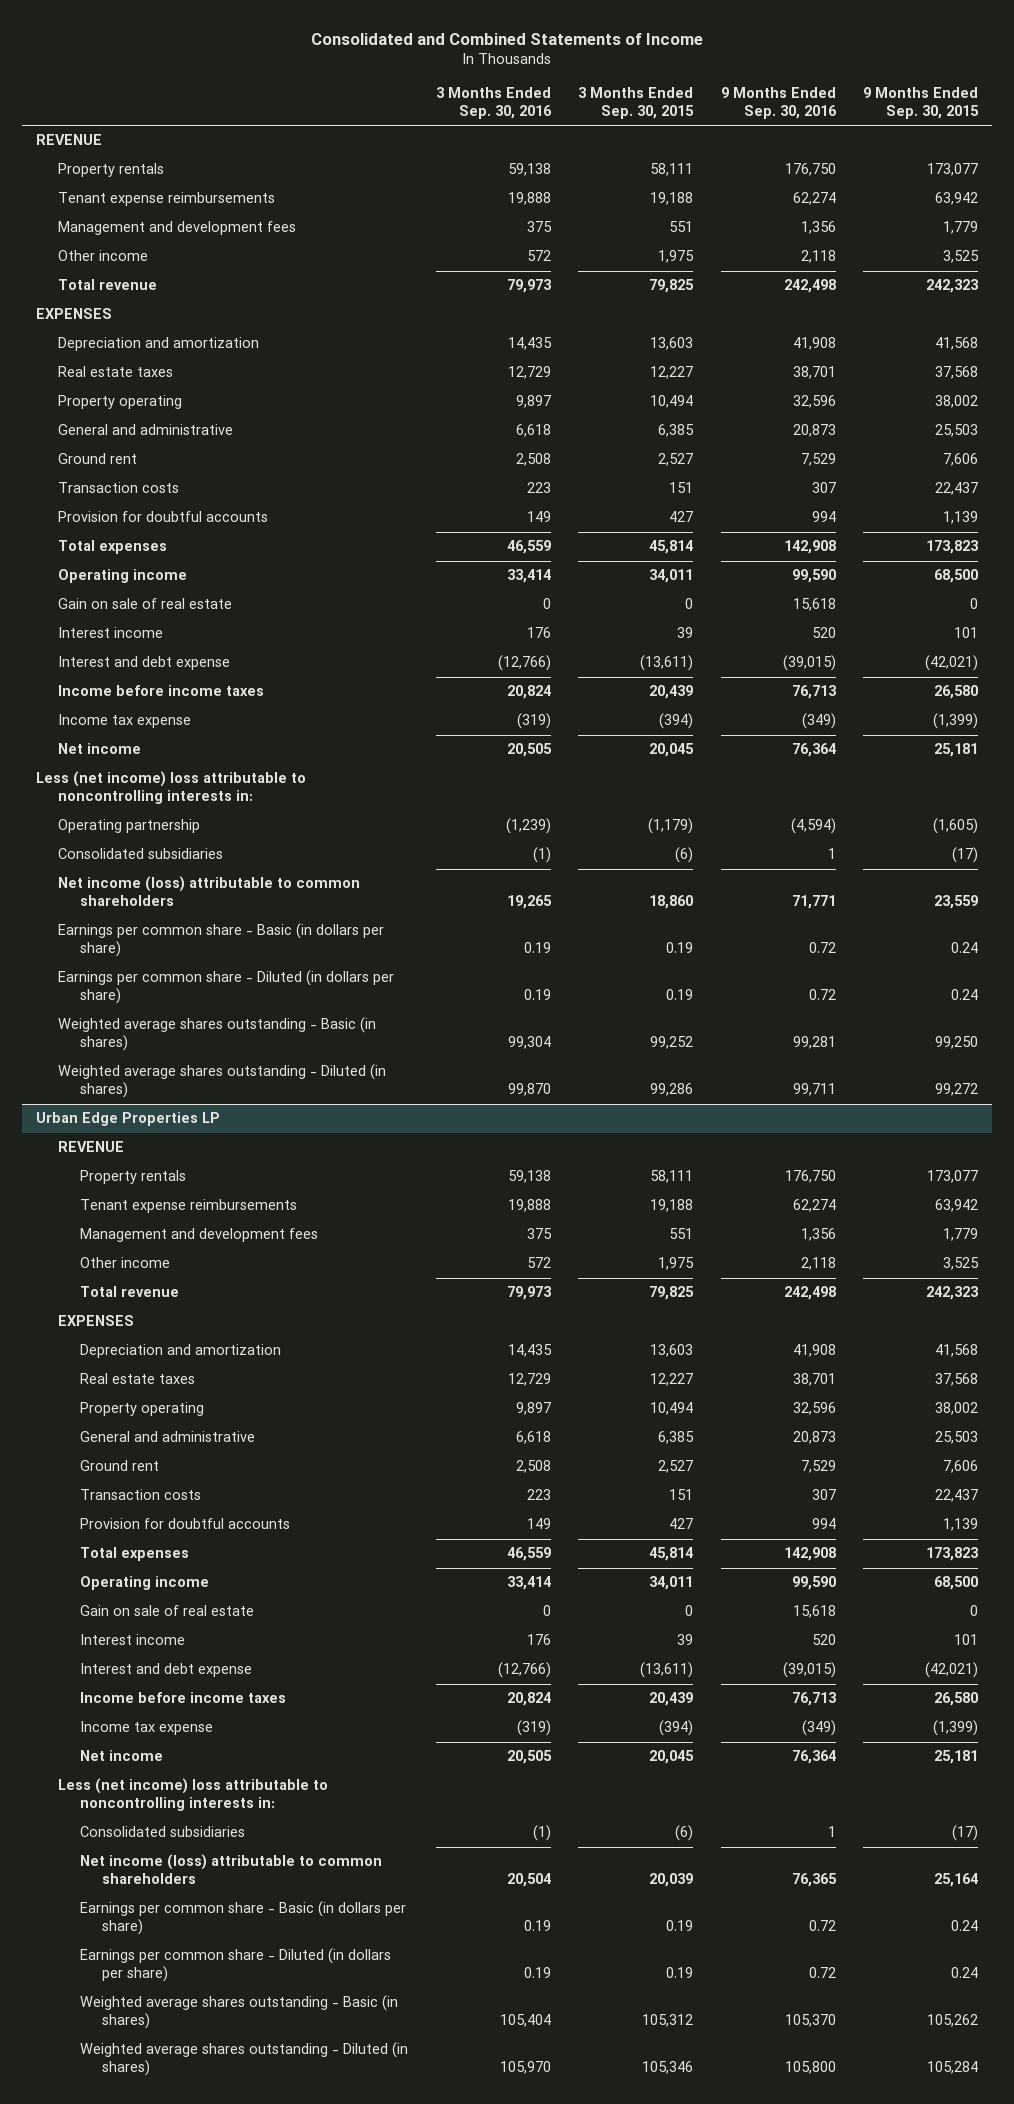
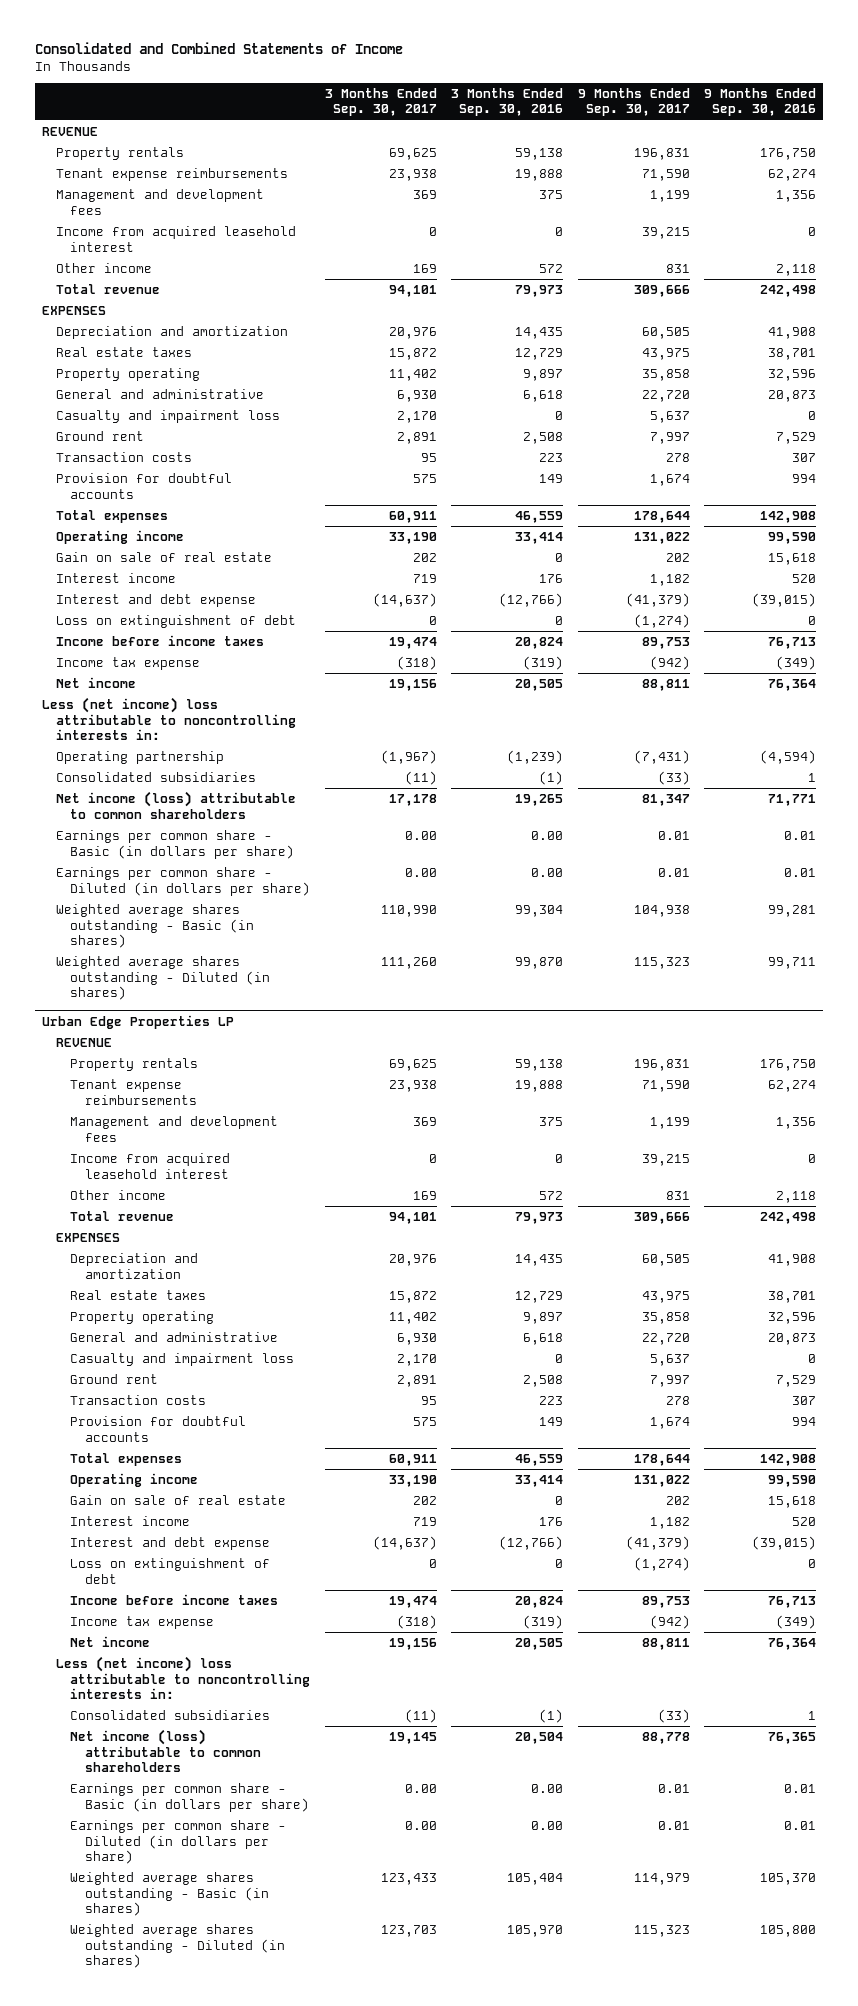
- | 3 Months Ended Sep. 30, 2016 | 3 Months Ended Sep. 30, 2015 | 9 Months Ended Sep. 30, 2016 | 9 Months Ended Sep. 30, 2015
+ | 3 Months Ended Sep. 30, 2017 | 3 Months Ended Sep. 30, 2016 | 9 Months Ended Sep. 30, 2017 | 9 Months Ended Sep. 30, 2016
+ Income from acquired leasehold interest | 0 | 0 | 39,215 | 0
+ Casualty and impairment loss | 2,170 | 0 | 5,637 | 0
+ Loss on extinguishment of debt | 0 | 0 | (1,274) | 0
- Earnings per common share - Basic (in dollars per share) | 0.19 | 0.19 | 0.72 | 0.24
- Earnings per common share - Diluted (in dollars per share) | 0.19 | 0.19 | 0.72 | 0.24
+ Earnings per common share - Basic (in dollars per share) | 0.00 | 0.00 | 0.01 | 0.01
+ Earnings per common share - Diluted (in dollars per share) | 0.00 | 0.00 | 0.01 | 0.01
@ Urban Edge Properties LP
+ Income from acquired leasehold interest | 0 | 0 | 39,215 | 0
+ Casualty and impairment loss | 2,170 | 0 | 5,637 | 0
+ Loss on extinguishment of debt | 0 | 0 | (1,274) | 0
- Earnings per common share - Basic (in dollars per share) | 0.19 | 0.19 | 0.72 | 0.24
- Earnings per common share - Diluted (in dollars per share) | 0.19 | 0.19 | 0.72 | 0.24
+ Earnings per common share - Basic (in dollars per share) | 0.00 | 0.00 | 0.01 | 0.01
+ Earnings per common share - Diluted (in dollars per share) | 0.00 | 0.00 | 0.01 | 0.01

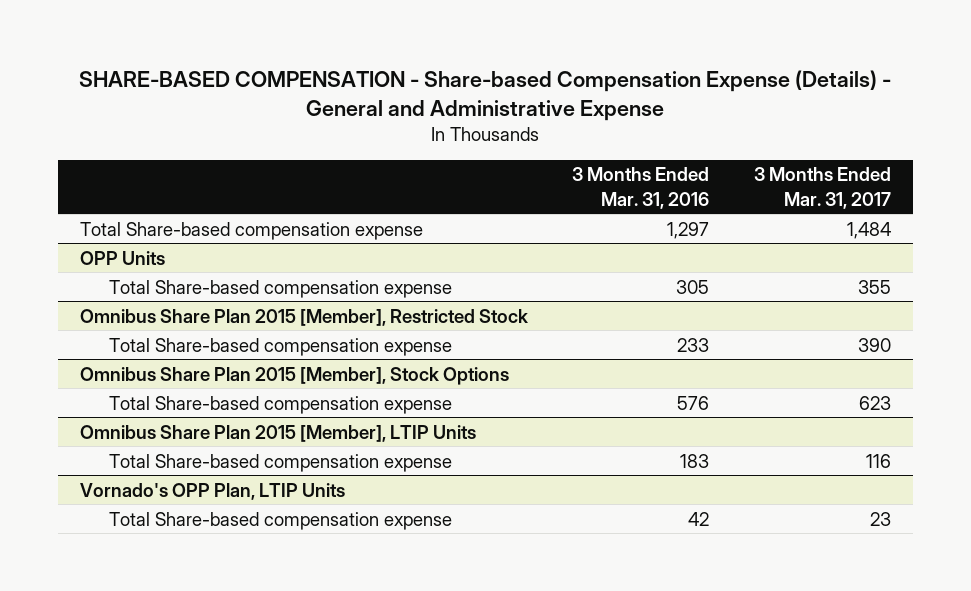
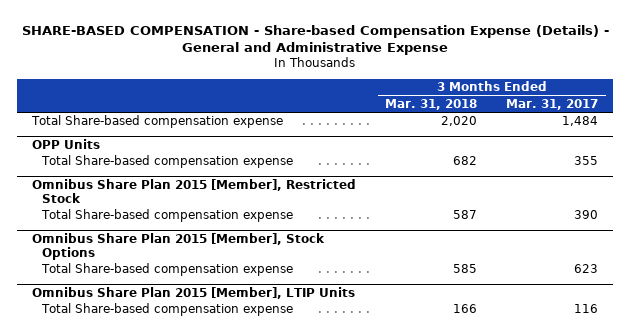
- | 3 Months Ended Mar. 31, 2016 | 3 Months Ended Mar. 31, 2017
+ | 3 Months Ended Mar. 31, 2018 | 3 Months Ended Mar. 31, 2017
- Vornado's OPP Plan, LTIP Units
- Total Share-based compensation expense | 42 | 23

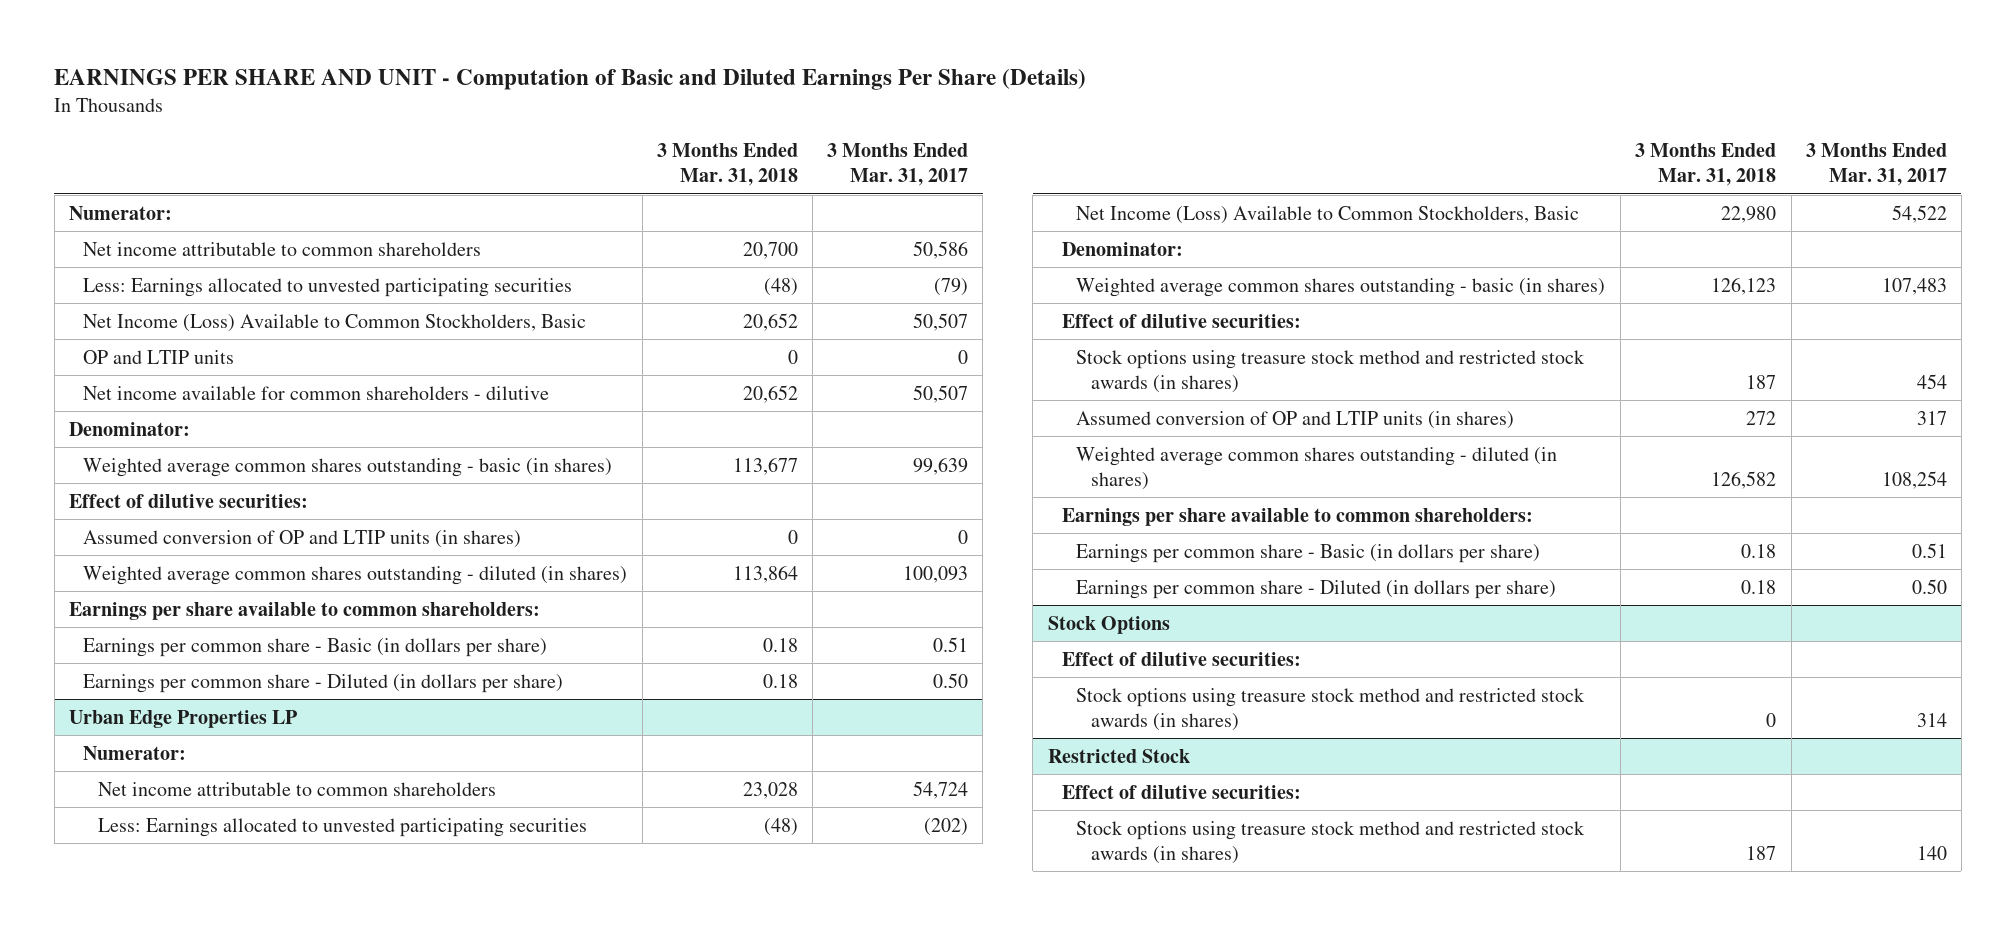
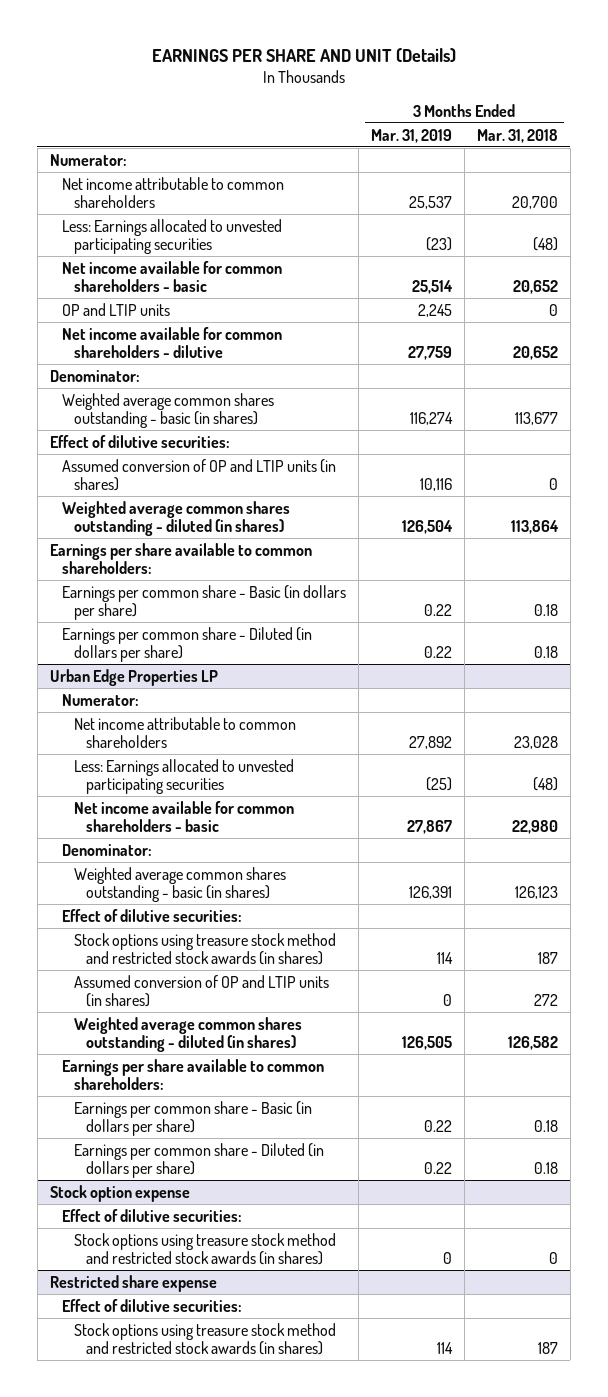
- EARNINGS PER SHARE AND UNIT - Computation of Basic and Diluted Earnings Per Share (Details)
+ EARNINGS PER SHARE AND UNIT (Details)
- | 3 Months Ended Mar. 31, 2018 | 3 Months Ended Mar. 31, 2017
+ | 3 Months Ended Mar. 31, 2019 | 3 Months Ended Mar. 31, 2018
- Net Income (Loss) Available to Common Stockholders, Basic | 20,652 | 50,507
+ Net income available for common shareholders - basic | 25,514 | 20,652
@ Urban Edge Properties LP
- Net Income (Loss) Available to Common Stockholders, Basic | 22,980 | 54,522
+ Net income available for common shareholders - basic | 27,867 | 22,980
- Stock Options
+ Stock option expense
- Restricted Stock
+ Restricted share expense

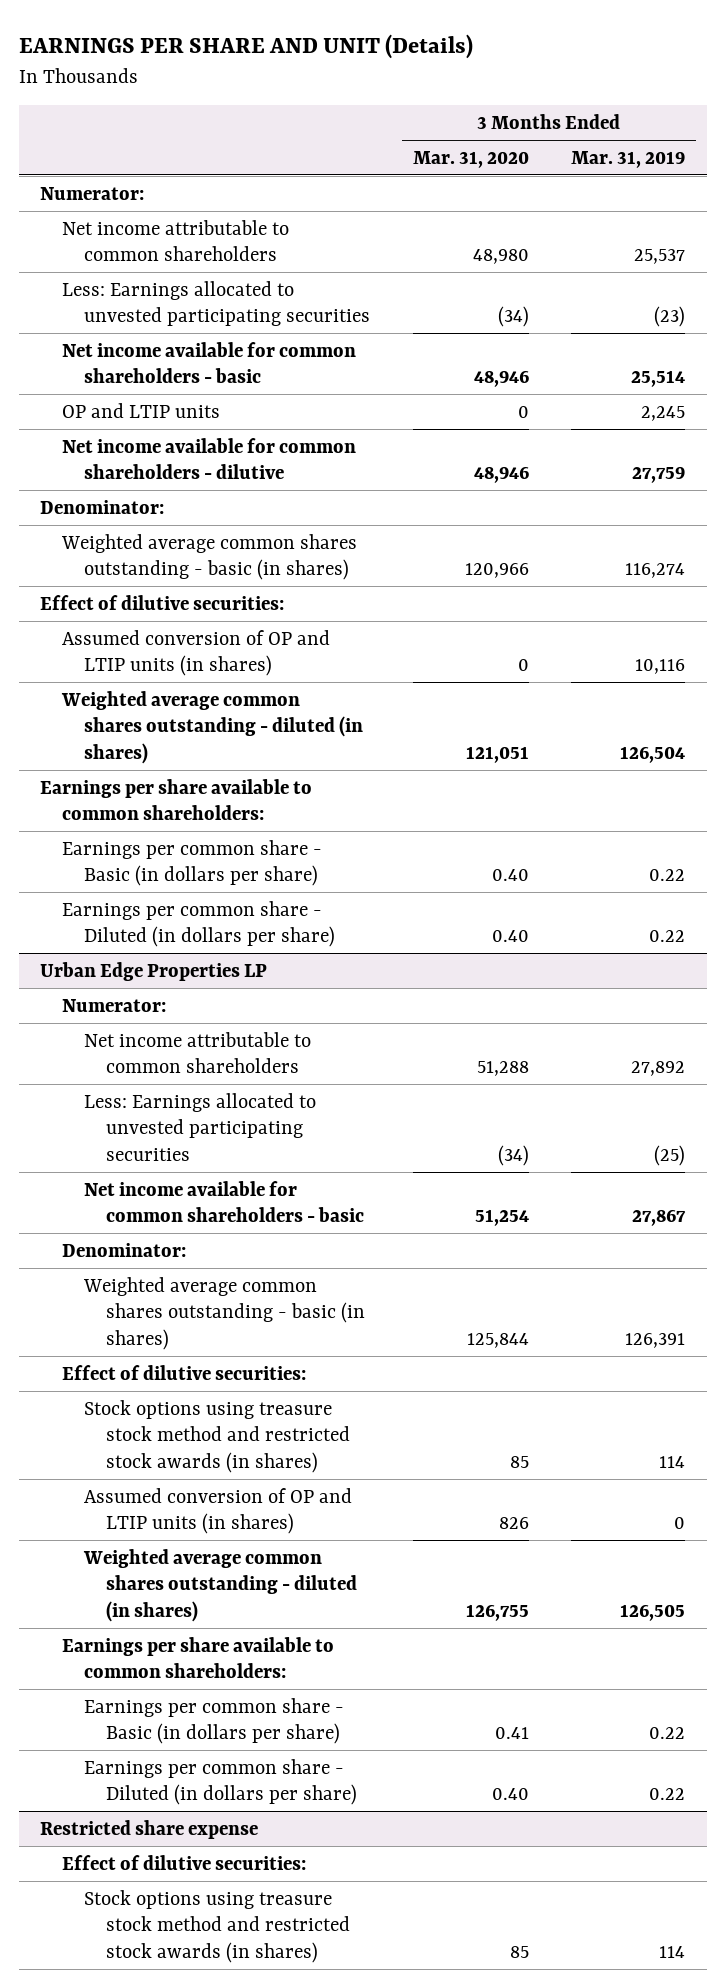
- | 3 Months Ended Mar. 31, 2019 | 3 Months Ended Mar. 31, 2018
+ | 3 Months Ended Mar. 31, 2020 | 3 Months Ended Mar. 31, 2019
- Stock option expense
- Effect of dilutive securities:
- Stock options using treasure stock method and restricted stock awards (in shares) | 0 | 0

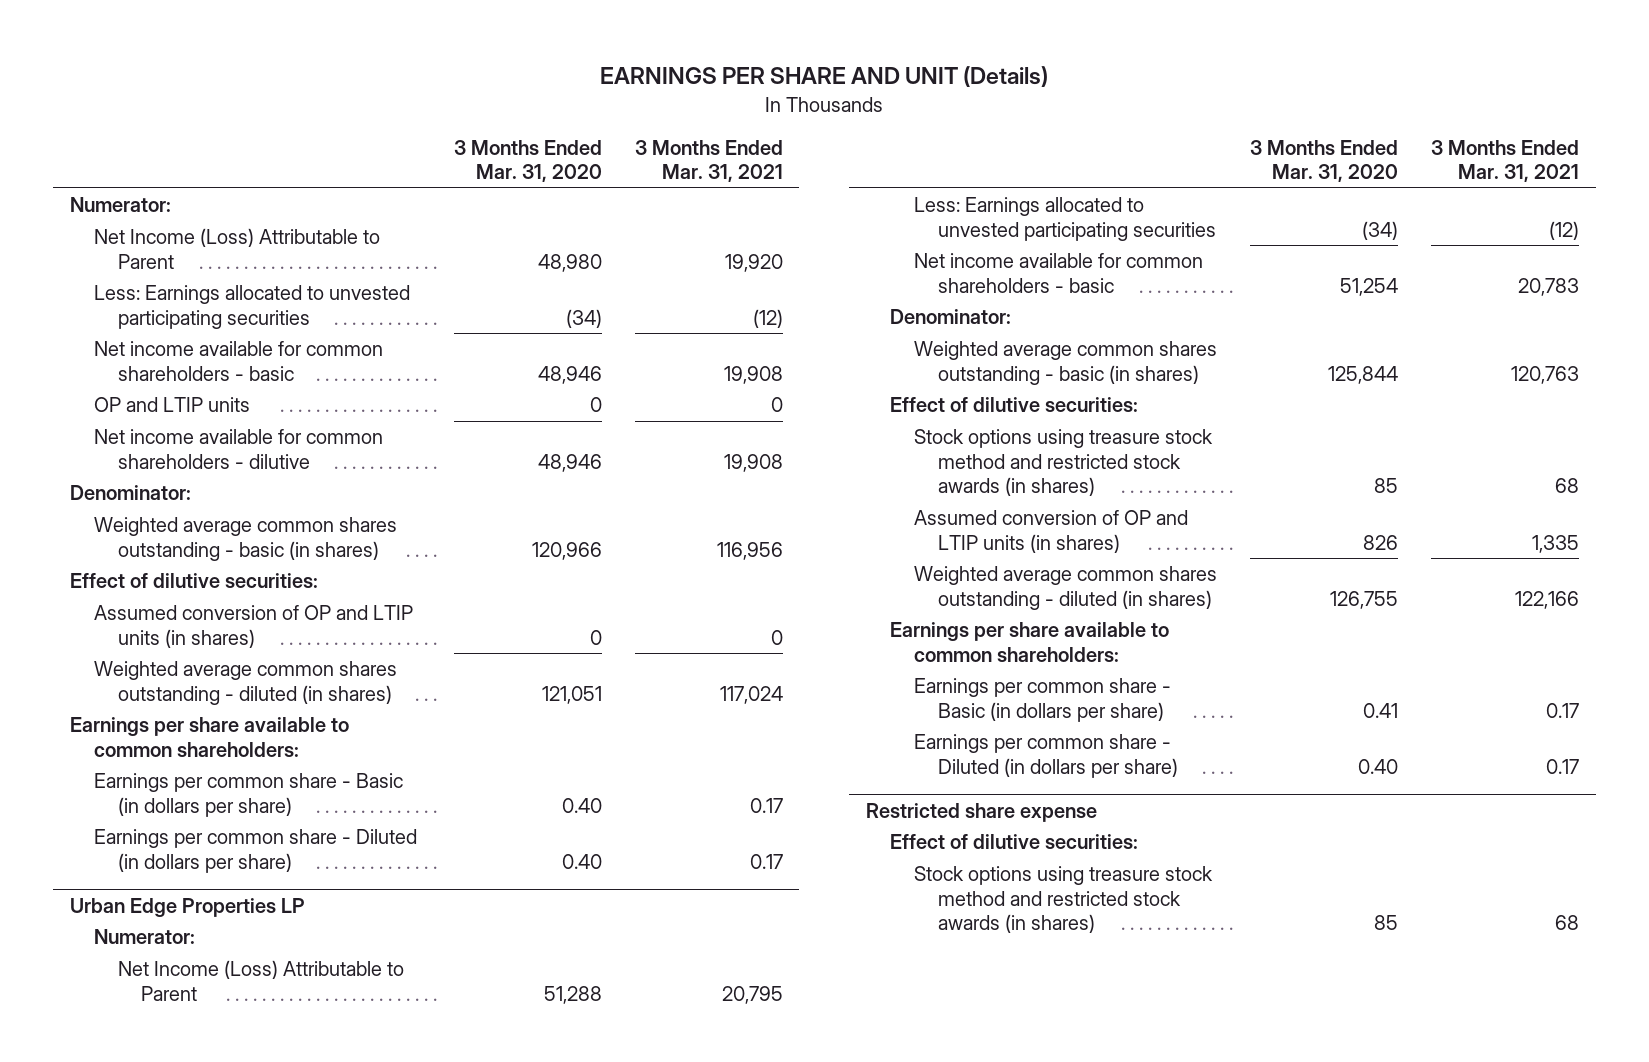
- | 3 Months Ended Mar. 31, 2020 | 3 Months Ended Mar. 31, 2019
+ | 3 Months Ended Mar. 31, 2020 | 3 Months Ended Mar. 31, 2021
- Net income attributable to common shareholders | 48,980 | 25,537
+ Net Income (Loss) Attributable to Parent | 48,980 | 19,920
@ Urban Edge Properties LP
- Net income attributable to common shareholders | 51,288 | 27,892
+ Net Income (Loss) Attributable to Parent | 51,288 | 20,795

